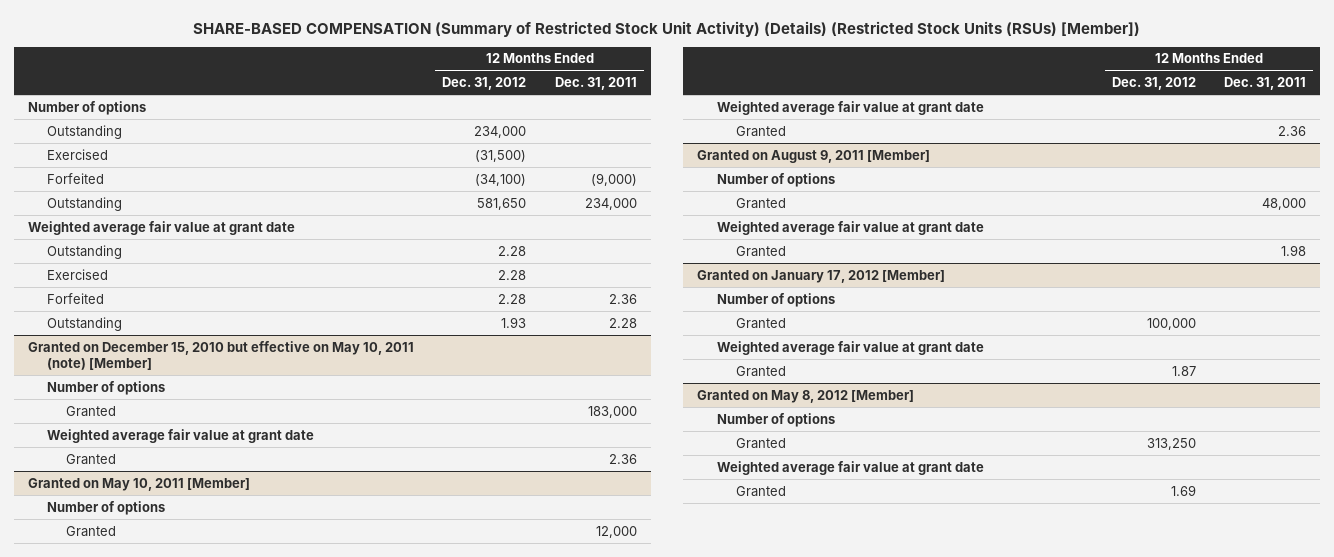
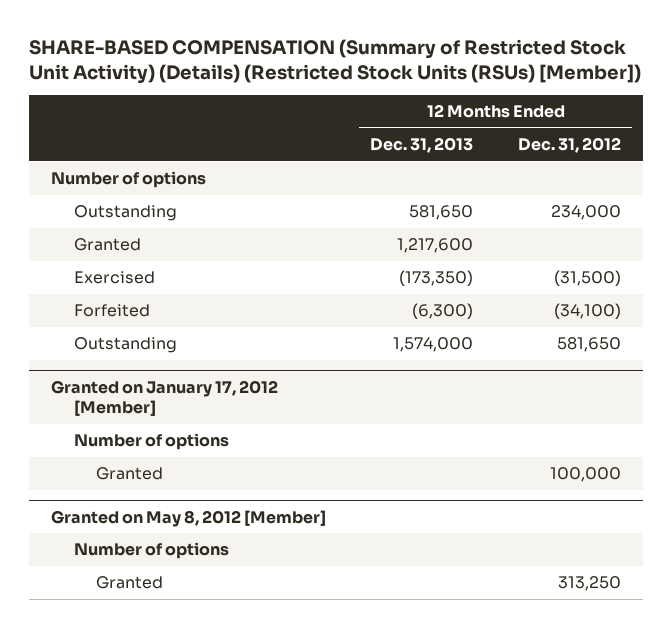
- | 12 Months Ended Dec. 31, 2012 | 12 Months Ended Dec. 31, 2011
+ | 12 Months Ended Dec. 31, 2013 | 12 Months Ended Dec. 31, 2012
+ Granted | 1,217,600 |
- Weighted average fair value at grant date
- Outstanding | 2.28 |
- Exercised | 2.28 |
- Forfeited | 2.28 | 2.36
- Outstanding | 1.93 | 2.28
- Granted on December 15, 2010 but effective on May 10, 2011 (note) [Member]
- Number of options
- Granted | | 183,000
- Weighted average fair value at grant date
- Granted | | 2.36
- Granted on May 10, 2011 [Member]
- Number of options
- Granted | | 12,000
- Weighted average fair value at grant date
- Granted | | 2.36
- Granted on August 9, 2011 [Member]
- Number of options
- Granted | | 48,000
- Weighted average fair value at grant date
- Granted | | 1.98
@ Granted on January 17, 2012 [Member]
- Weighted average fair value at grant date
- Granted | 1.87 |
@ Granted on May 8, 2012 [Member]
- Weighted average fair value at grant date
- Granted | 1.69 |

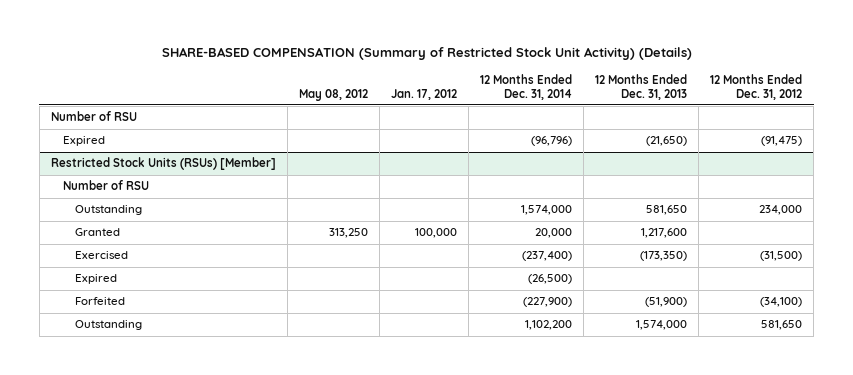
- SHARE-BASED COMPENSATION (Summary of Restricted Stock Unit Activity) (Details) (Restricted Stock Units (RSUs) [Member])
+ SHARE-BASED COMPENSATION (Summary of Restricted Stock Unit Activity) (Details)
- | 12 Months Ended Dec. 31, 2013 | 12 Months Ended Dec. 31, 2012
+ | May 08, 2012 | Jan. 17, 2012 | 12 Months Ended Dec. 31, 2014 | 12 Months Ended Dec. 31, 2013 | 12 Months Ended Dec. 31, 2012
- Number of options
+ Number of RSU
+ Expired | | | (96,796) | (21,650) | (91,475)
+ Restricted Stock Units (RSUs) [Member]
+ Number of RSU
- Forfeited | (6,300) | (34,100)
+ Expired | | | (26,500) | |
+ Forfeited | | | (227,900) | (51,900) | (34,100)
- Granted on January 17, 2012 [Member]
- Number of options
- Granted | | 100,000
- Granted on May 8, 2012 [Member]
- Number of options
- Granted | | 313,250

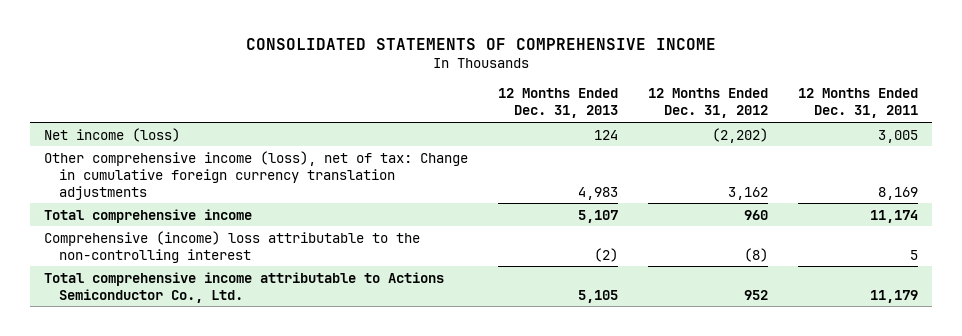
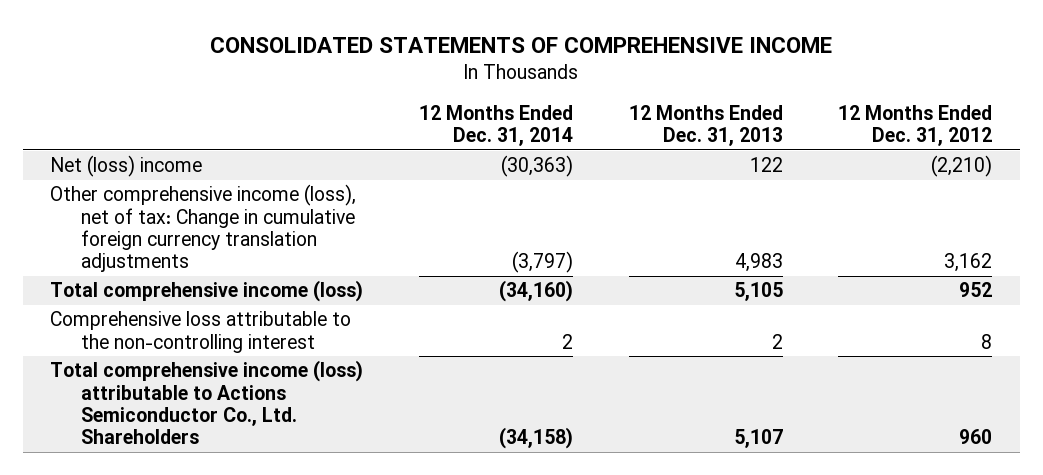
- | 12 Months Ended Dec. 31, 2013 | 12 Months Ended Dec. 31, 2012 | 12 Months Ended Dec. 31, 2011
+ | 12 Months Ended Dec. 31, 2014 | 12 Months Ended Dec. 31, 2013 | 12 Months Ended Dec. 31, 2012
- Net income (loss) | 124 | (2,202) | 3,005
+ Net (loss) income | (30,363) | 122 | (2,210)
- Total comprehensive income | 5,107 | 960 | 11,174
- Comprehensive (income) loss attributable to the non-controlling interest | (2) | (8) | 5
- Total comprehensive income attributable to Actions Semiconductor Co., Ltd. | 5,105 | 952 | 11,179
+ Total comprehensive income (loss) | (34,160) | 5,105 | 952
+ Comprehensive loss attributable to the non-controlling interest | 2 | 2 | 8
+ Total comprehensive income (loss) attributable to Actions Semiconductor Co., Ltd. Shareholders | (34,158) | 5,107 | 960

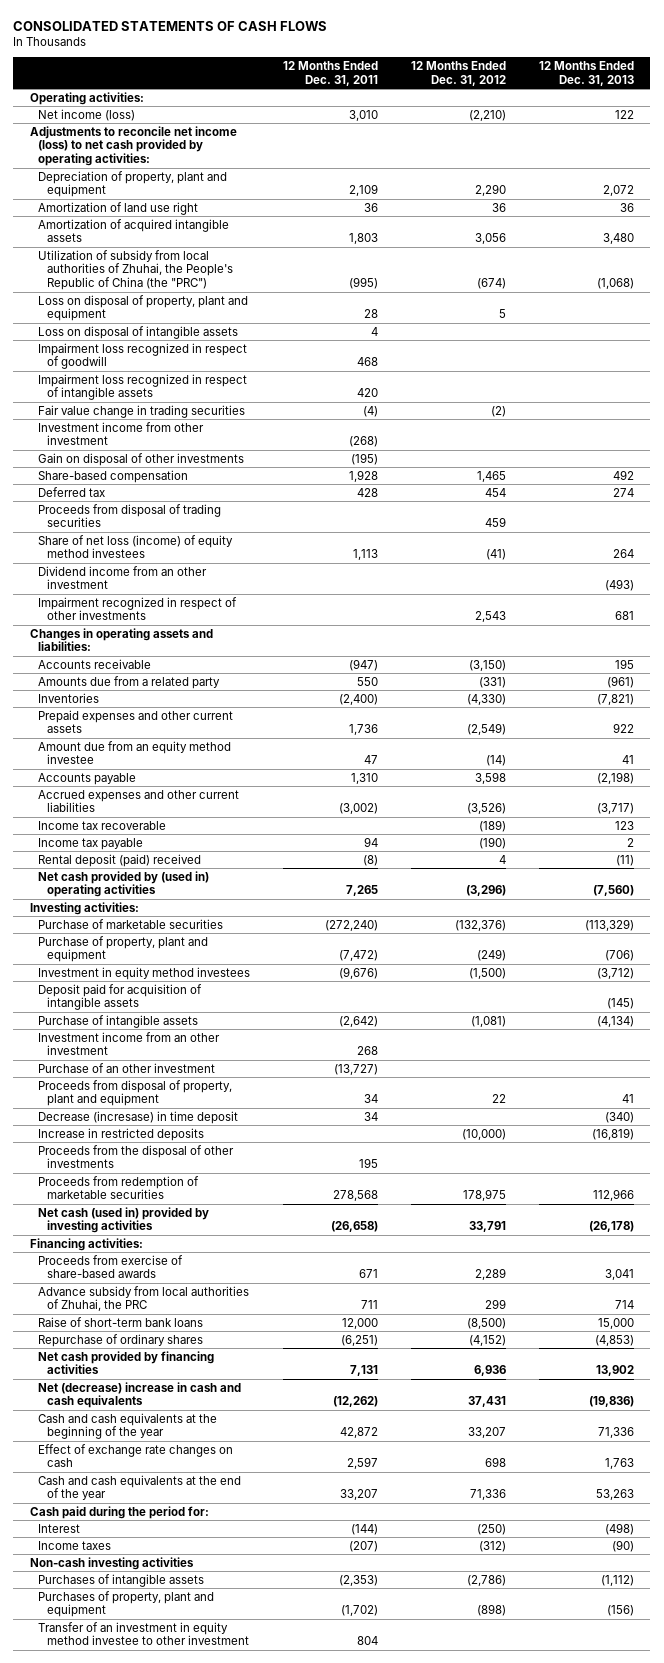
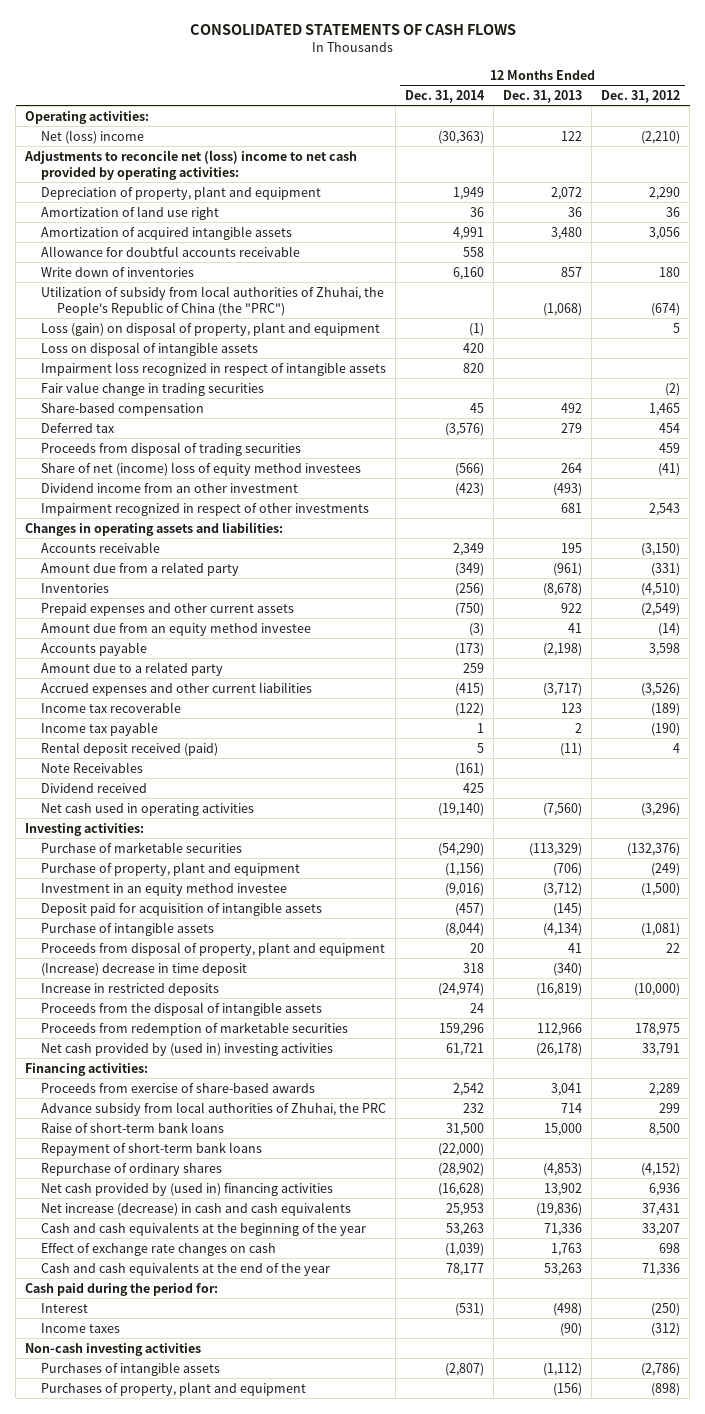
- | 12 Months Ended Dec. 31, 2011 | 12 Months Ended Dec. 31, 2012 | 12 Months Ended Dec. 31, 2013
+ | 12 Months Ended Dec. 31, 2014 | 12 Months Ended Dec. 31, 2013 | 12 Months Ended Dec. 31, 2012
- Net income (loss) | 3,010 | (2,210) | 122
- Adjustments to reconcile net income (loss) to net cash provided by operating activities:
+ Net (loss) income | (30,363) | 122 | (2,210)
+ Adjustments to reconcile net (loss) income to net cash provided by operating activities:
+ Allowance for doubtful accounts receivable | 558 | |
+ Write down of inventories | 6,160 | 857 | 180
- Loss on disposal of property, plant and equipment | 28 | 5 |
+ Loss (gain) on disposal of property, plant and equipment | (1) | | 5
- Impairment loss recognized in respect of goodwill | 468 | |
- Investment income from other investment | (268) | |
- Gain on disposal of other investments | (195) | |
- Deferred tax | 428 | 454 | 274
+ Deferred tax | (3,576) | 279 | 454
- Share of net loss (income) of equity method investees | 1,113 | (41) | 264
+ Share of net (income) loss of equity method investees | (566) | 264 | (41)
- Amounts due from a related party | 550 | (331) | (961)
- Inventories | (2,400) | (4,330) | (7,821)
+ Amount due from a related party | (349) | (961) | (331)
+ Inventories | (256) | (8,678) | (4,510)
+ Amount due to a related party | 259 | |
- Rental deposit (paid) received | (8) | 4 | (11)
- Net cash provided by (used in) operating activities | 7,265 | (3,296) | (7,560)
+ Rental deposit received (paid) | 5 | (11) | 4
+ Note Receivables | (161) | |
+ Dividend received | 425 | |
+ Net cash used in operating activities | (19,140) | (7,560) | (3,296)
- Investment in equity method investees | (9,676) | (1,500) | (3,712)
+ Investment in an equity method investee | (9,016) | (3,712) | (1,500)
- Investment income from an other investment | 268 | |
- Purchase of an other investment | (13,727) | |
- Decrease (incresase) in time deposit | 34 | | (340)
+ (Increase) decrease in time deposit | 318 | (340) |
- Proceeds from the disposal of other investments | 195 | |
+ Proceeds from the disposal of intangible assets | 24 | |
- Net cash (used in) provided by investing activities | (26,658) | 33,791 | (26,178)
+ Net cash provided by (used in) investing activities | 61,721 | (26,178) | 33,791
- Raise of short-term bank loans | 12,000 | (8,500) | 15,000
+ Raise of short-term bank loans | 31,500 | 15,000 | 8,500
+ Repayment of short-term bank loans | (22,000) | |
- Net cash provided by financing activities | 7,131 | 6,936 | 13,902
- Net (decrease) increase in cash and cash equivalents | (12,262) | 37,431 | (19,836)
+ Net cash provided by (used in) financing activities | (16,628) | 13,902 | 6,936
+ Net increase (decrease) in cash and cash equivalents | 25,953 | (19,836) | 37,431
- Transfer of an investment in equity method investee to other investment | 804 | |

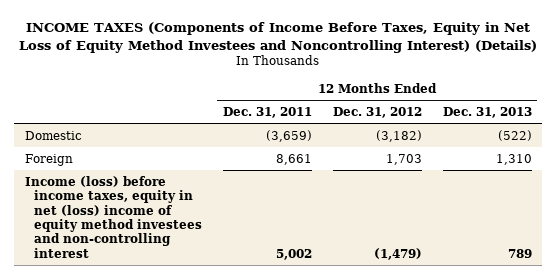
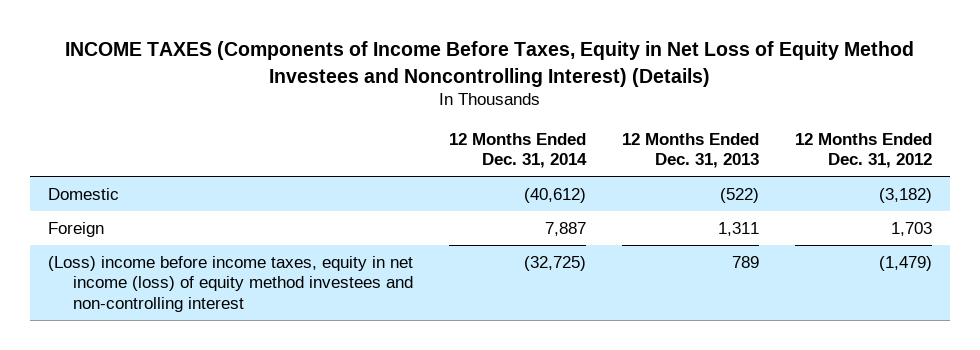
- | 12 Months Ended Dec. 31, 2011 | 12 Months Ended Dec. 31, 2012 | 12 Months Ended Dec. 31, 2013
+ | 12 Months Ended Dec. 31, 2014 | 12 Months Ended Dec. 31, 2013 | 12 Months Ended Dec. 31, 2012
- Foreign | 8,661 | 1,703 | 1,310
- Income (loss) before income taxes, equity in net (loss) income of equity method investees and non-controlling interest | 5,002 | (1,479) | 789
+ Foreign | 7,887 | 1,311 | 1,703
+ (Loss) income before income taxes, equity in net income (loss) of equity method investees and non-controlling interest | (32,725) | 789 | (1,479)

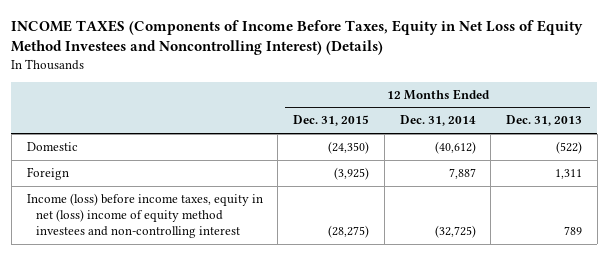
- | 12 Months Ended Dec. 31, 2014 | 12 Months Ended Dec. 31, 2013 | 12 Months Ended Dec. 31, 2012
+ | 12 Months Ended Dec. 31, 2015 | 12 Months Ended Dec. 31, 2014 | 12 Months Ended Dec. 31, 2013
- (Loss) income before income taxes, equity in net income (loss) of equity method investees and non-controlling interest | (32,725) | 789 | (1,479)
+ Income (loss) before income taxes, equity in net (loss) income of equity method investees and non-controlling interest | (28,275) | (32,725) | 789

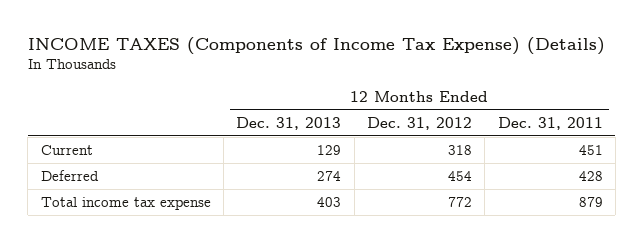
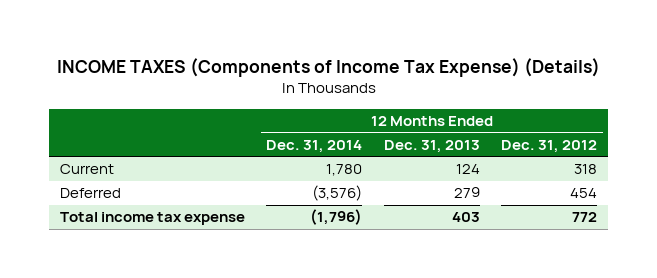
- | 12 Months Ended Dec. 31, 2013 | 12 Months Ended Dec. 31, 2012 | 12 Months Ended Dec. 31, 2011
+ | 12 Months Ended Dec. 31, 2014 | 12 Months Ended Dec. 31, 2013 | 12 Months Ended Dec. 31, 2012
- Current | 129 | 318 | 451
- Deferred | 274 | 454 | 428
+ Current | 1,780 | 124 | 318
+ Deferred | (3,576) | 279 | 454

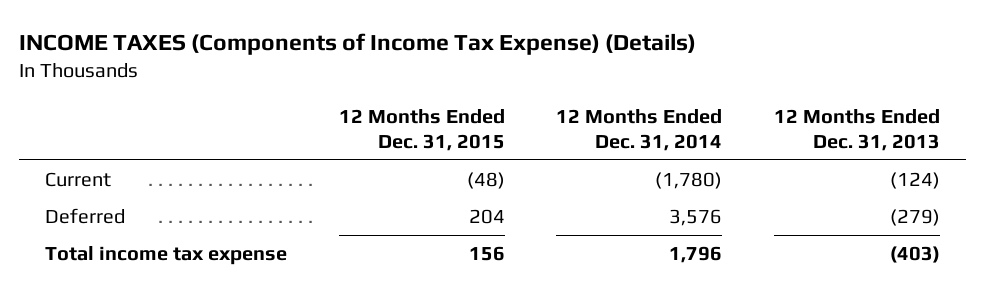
- | 12 Months Ended Dec. 31, 2014 | 12 Months Ended Dec. 31, 2013 | 12 Months Ended Dec. 31, 2012
+ | 12 Months Ended Dec. 31, 2015 | 12 Months Ended Dec. 31, 2014 | 12 Months Ended Dec. 31, 2013
- Current | 1,780 | 124 | 318
- Deferred | (3,576) | 279 | 454
- Total income tax expense | (1,796) | 403 | 772
+ Current | (48) | (1,780) | (124)
+ Deferred | 204 | 3,576 | (279)
+ Total income tax expense | 156 | 1,796 | (403)

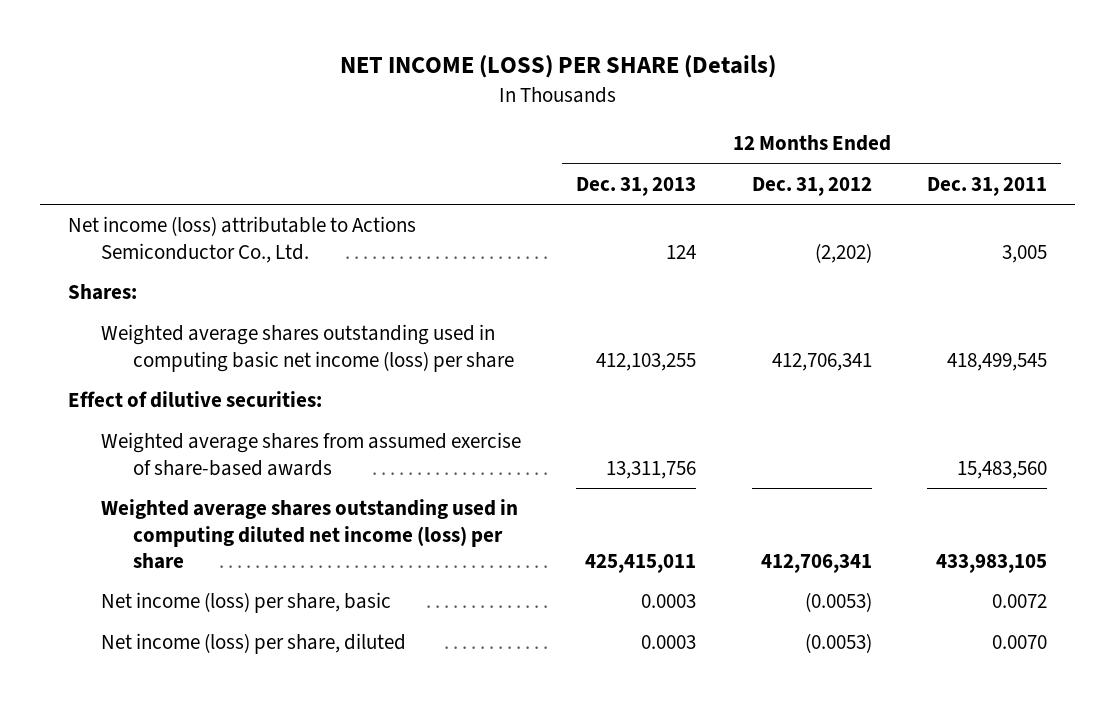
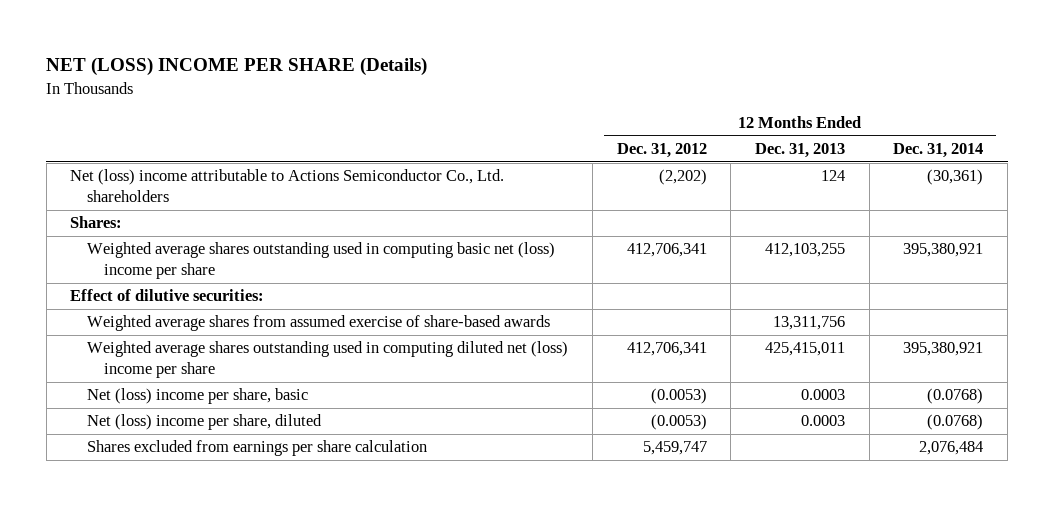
- NET INCOME (LOSS) PER SHARE (Details)
+ NET (LOSS) INCOME PER SHARE (Details)
- | 12 Months Ended Dec. 31, 2013 | 12 Months Ended Dec. 31, 2012 | 12 Months Ended Dec. 31, 2011
+ | 12 Months Ended Dec. 31, 2012 | 12 Months Ended Dec. 31, 2013 | 12 Months Ended Dec. 31, 2014
- Net income (loss) attributable to Actions Semiconductor Co., Ltd. | 124 | (2,202) | 3,005
+ Net (loss) income attributable to Actions Semiconductor Co., Ltd. shareholders | (2,202) | 124 | (30,361)
- Weighted average shares outstanding used in computing basic net income (loss) per share | 412,103,255 | 412,706,341 | 418,499,545
+ Weighted average shares outstanding used in computing basic net (loss) income per share | 412,706,341 | 412,103,255 | 395,380,921
- Weighted average shares outstanding used in computing diluted net income (loss) per share | 425,415,011 | 412,706,341 | 433,983,105
- Net income (loss) per share, basic | 0.0003 | (0.0053) | 0.0072
- Net income (loss) per share, diluted | 0.0003 | (0.0053) | 0.0070
+ Weighted average shares outstanding used in computing diluted net (loss) income per share | 412,706,341 | 425,415,011 | 395,380,921
+ Net (loss) income per share, basic | (0.0053) | 0.0003 | (0.0768)
+ Net (loss) income per share, diluted | (0.0053) | 0.0003 | (0.0768)
+ Shares excluded from earnings per share calculation | 5,459,747 | | 2,076,484

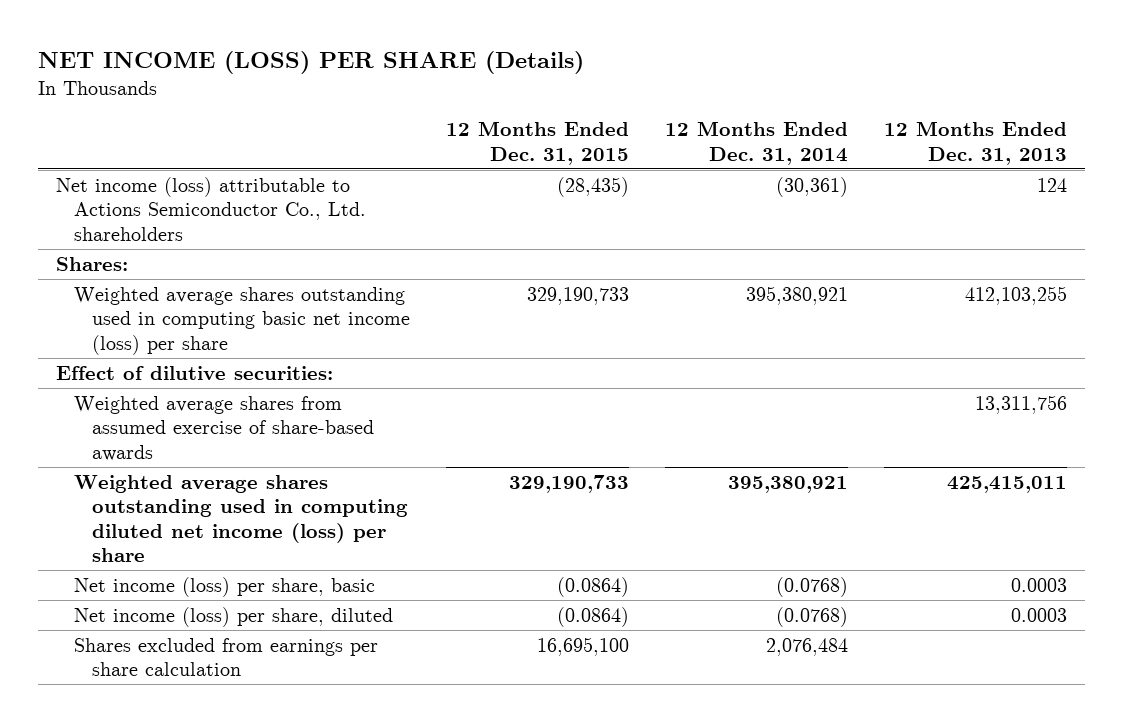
- NET (LOSS) INCOME PER SHARE (Details)
+ NET INCOME (LOSS) PER SHARE (Details)
- | 12 Months Ended Dec. 31, 2012 | 12 Months Ended Dec. 31, 2013 | 12 Months Ended Dec. 31, 2014
+ | 12 Months Ended Dec. 31, 2015 | 12 Months Ended Dec. 31, 2014 | 12 Months Ended Dec. 31, 2013
- Net (loss) income attributable to Actions Semiconductor Co., Ltd. shareholders | (2,202) | 124 | (30,361)
+ Net income (loss) attributable to Actions Semiconductor Co., Ltd. shareholders | (28,435) | (30,361) | 124
- Weighted average shares outstanding used in computing basic net (loss) income per share | 412,706,341 | 412,103,255 | 395,380,921
+ Weighted average shares outstanding used in computing basic net income (loss) per share | 329,190,733 | 395,380,921 | 412,103,255
- Weighted average shares outstanding used in computing diluted net (loss) income per share | 412,706,341 | 425,415,011 | 395,380,921
- Net (loss) income per share, basic | (0.0053) | 0.0003 | (0.0768)
- Net (loss) income per share, diluted | (0.0053) | 0.0003 | (0.0768)
+ Weighted average shares outstanding used in computing diluted net income (loss) per share | 329,190,733 | 395,380,921 | 425,415,011
+ Net income (loss) per share, basic | (0.0864) | (0.0768) | 0.0003
+ Net income (loss) per share, diluted | (0.0864) | (0.0768) | 0.0003

